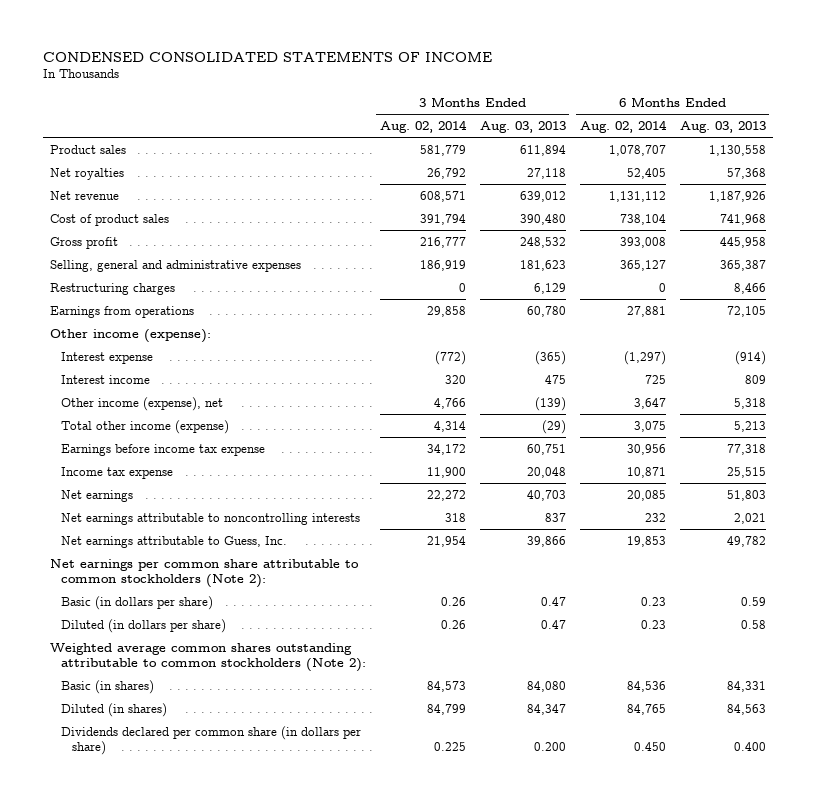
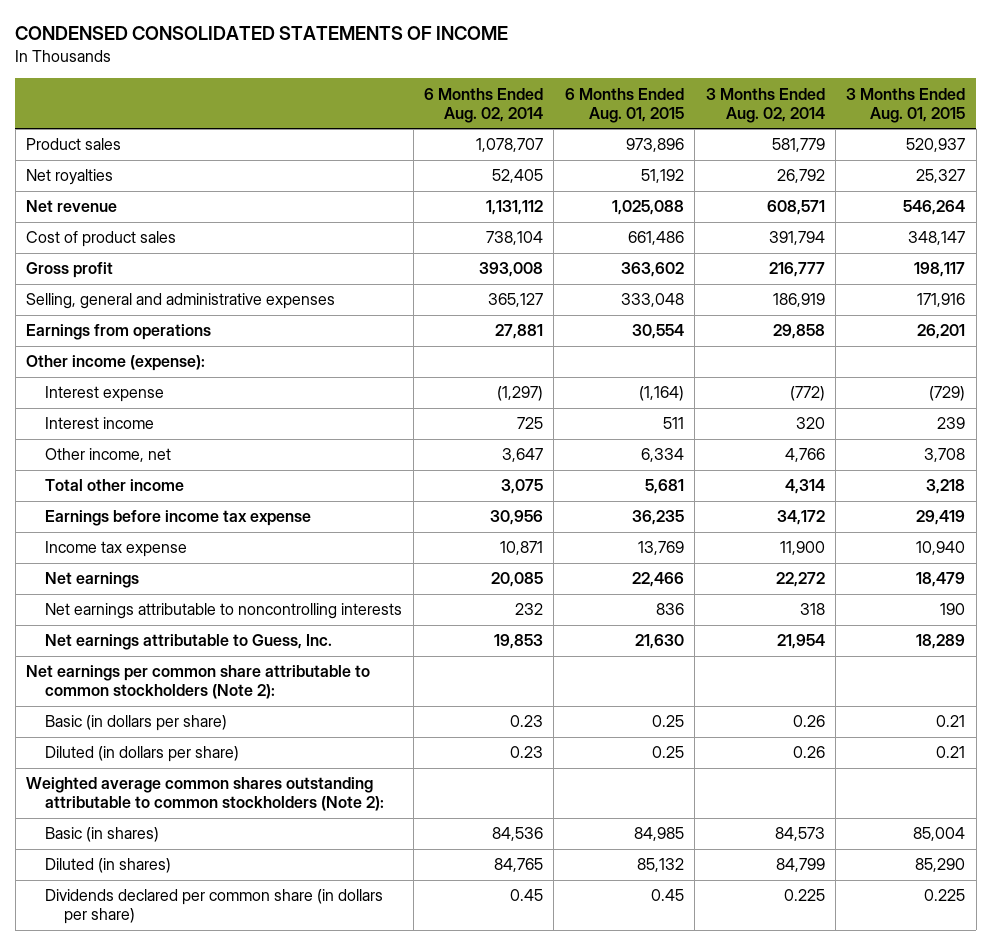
- | 3 Months Ended Aug. 02, 2014 | 3 Months Ended Aug. 03, 2013 | 6 Months Ended Aug. 02, 2014 | 6 Months Ended Aug. 03, 2013
+ | 6 Months Ended Aug. 02, 2014 | 6 Months Ended Aug. 01, 2015 | 3 Months Ended Aug. 02, 2014 | 3 Months Ended Aug. 01, 2015
- Restructuring charges | 0 | 6,129 | 0 | 8,466
- Other income (expense), net | 4,766 | (139) | 3,647 | 5,318
- Total other income (expense) | 4,314 | (29) | 3,075 | 5,213
+ Other income, net | 3,647 | 6,334 | 4,766 | 3,708
+ Total other income | 3,075 | 5,681 | 4,314 | 3,218
- Dividends declared per common share (in dollars per share) | 0.225 | 0.200 | 0.450 | 0.400
+ Dividends declared per common share (in dollars per share) | 0.45 | 0.45 | 0.225 | 0.225

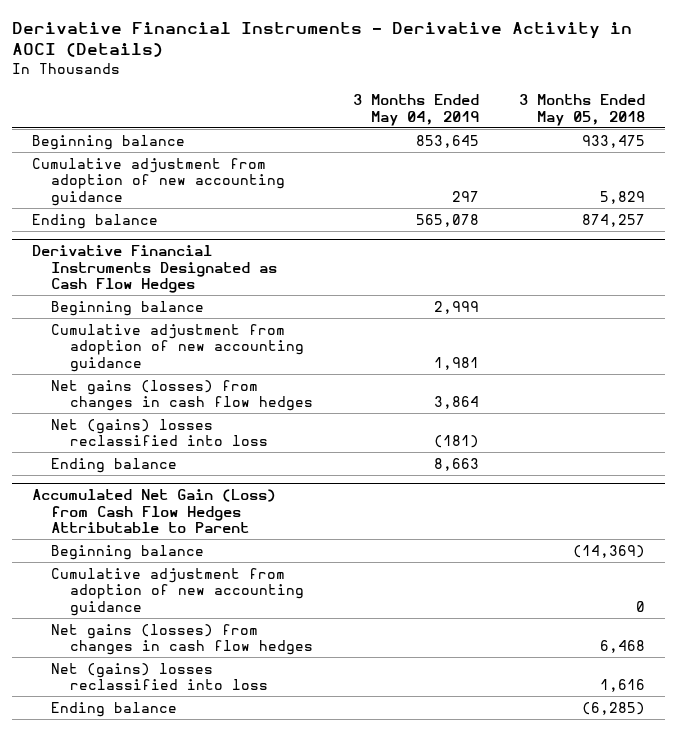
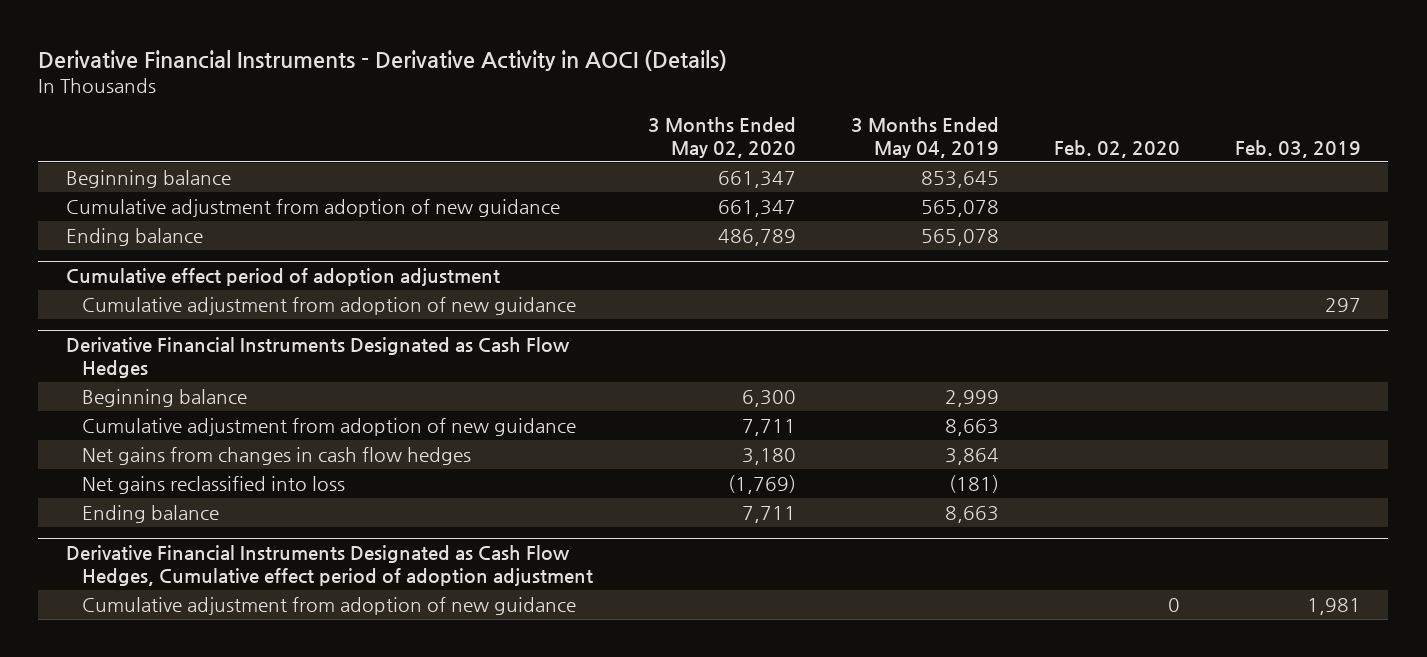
- | 3 Months Ended May 04, 2019 | 3 Months Ended May 05, 2018
+ | 3 Months Ended May 02, 2020 | 3 Months Ended May 04, 2019 | Feb. 02, 2020 | Feb. 03, 2019
- Cumulative adjustment from adoption of new accounting guidance | 297 | 5,829
+ Cumulative adjustment from adoption of new guidance | 661,347 | 565,078 | |
+ Cumulative effect period of adoption adjustment
+ Cumulative adjustment from adoption of new guidance | | | | 297
@ Derivative Financial Instruments Designated as Cash Flow Hedges
- Cumulative adjustment from adoption of new accounting guidance | 1,981 |
- Net gains (losses) from changes in cash flow hedges | 3,864 |
- Net (gains) losses reclassified into loss | (181) |
+ Cumulative adjustment from adoption of new guidance | 7,711 | 8,663 | |
+ Net gains from changes in cash flow hedges | 3,180 | 3,864 | |
+ Net gains reclassified into loss | (1,769) | (181) | |
- Accumulated Net Gain (Loss) from Cash Flow Hedges Attributable to Parent
- Beginning balance | | (14,369)
- Cumulative adjustment from adoption of new accounting guidance | | 0
- Net gains (losses) from changes in cash flow hedges | | 6,468
- Net (gains) losses reclassified into loss | | 1,616
- Ending balance | | (6,285)
+ Derivative Financial Instruments Designated as Cash Flow Hedges, Cumulative effect period of adoption adjustment
+ Cumulative adjustment from adoption of new guidance | | | 0 | 1,981

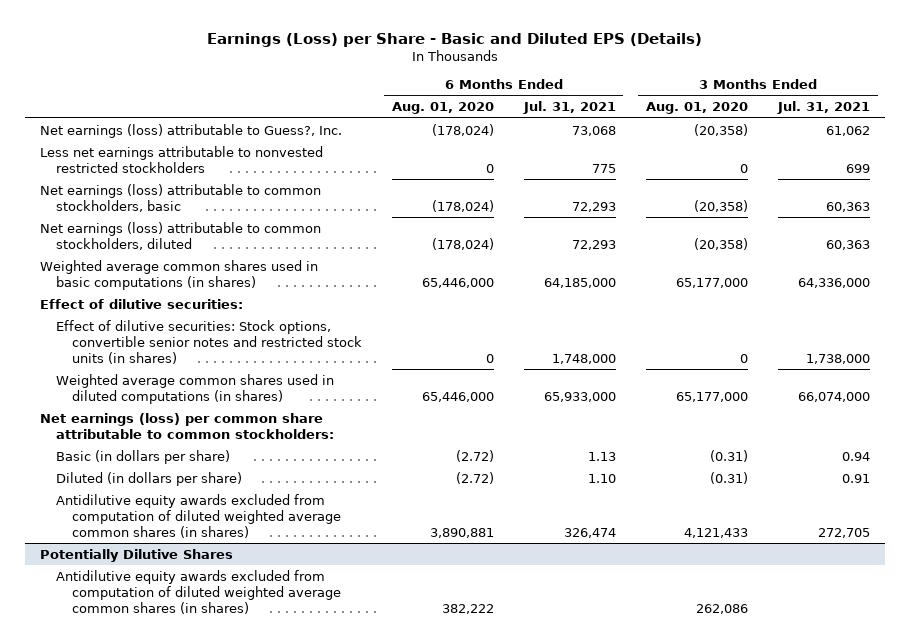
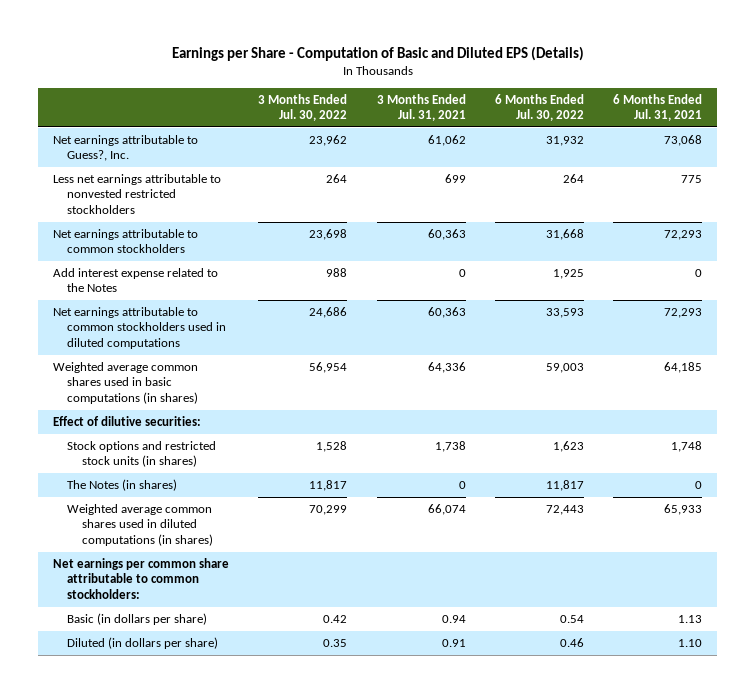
- Earnings (Loss) per Share - Basic and Diluted EPS (Details)
+ Earnings per Share - Computation of Basic and Diluted EPS (Details)
- | 6 Months Ended Aug. 01, 2020 | 6 Months Ended Jul. 31, 2021 | 3 Months Ended Aug. 01, 2020 | 3 Months Ended Jul. 31, 2021
+ | 3 Months Ended Jul. 30, 2022 | 3 Months Ended Jul. 31, 2021 | 6 Months Ended Jul. 30, 2022 | 6 Months Ended Jul. 31, 2021
- Net earnings (loss) attributable to Guess?, Inc. | (178,024) | 73,068 | (20,358) | 61,062
+ Net earnings attributable to Guess?, Inc. | 23,962 | 61,062 | 31,932 | 73,068
- Net earnings (loss) attributable to common stockholders, basic | (178,024) | 72,293 | (20,358) | 60,363
- Net earnings (loss) attributable to common stockholders, diluted | (178,024) | 72,293 | (20,358) | 60,363
- Weighted average common shares used in basic computations (in shares) | 65,446,000 | 64,185,000 | 65,177,000 | 64,336,000
+ Net earnings attributable to common stockholders | 23,698 | 60,363 | 31,668 | 72,293
+ Add interest expense related to the Notes | 988 | 0 | 1,925 | 0
+ Net earnings attributable to common stockholders used in diluted computations | 24,686 | 60,363 | 33,593 | 72,293
+ Weighted average common shares used in basic computations (in shares) | 56,954 | 64,336 | 59,003 | 64,185
- Effect of dilutive securities: Stock options, convertible senior notes and restricted stock units (in shares) | 0 | 1,748,000 | 0 | 1,738,000
- Weighted average common shares used in diluted computations (in shares) | 65,446,000 | 65,933,000 | 65,177,000 | 66,074,000
- Net earnings (loss) per common share attributable to common stockholders:
+ Stock options and restricted stock units (in shares) | 1,528 | 1,738 | 1,623 | 1,748
+ The Notes (in shares) | 11,817 | 0 | 11,817 | 0
+ Weighted average common shares used in diluted computations (in shares) | 70,299 | 66,074 | 72,443 | 65,933
+ Net earnings per common share attributable to common stockholders:
- Antidilutive equity awards excluded from computation of diluted weighted average common shares (in shares) | 3,890,881 | 326,474 | 4,121,433 | 272,705
- Potentially Dilutive Shares
- Antidilutive equity awards excluded from computation of diluted weighted average common shares (in shares) | 382,222 | | 262,086 |

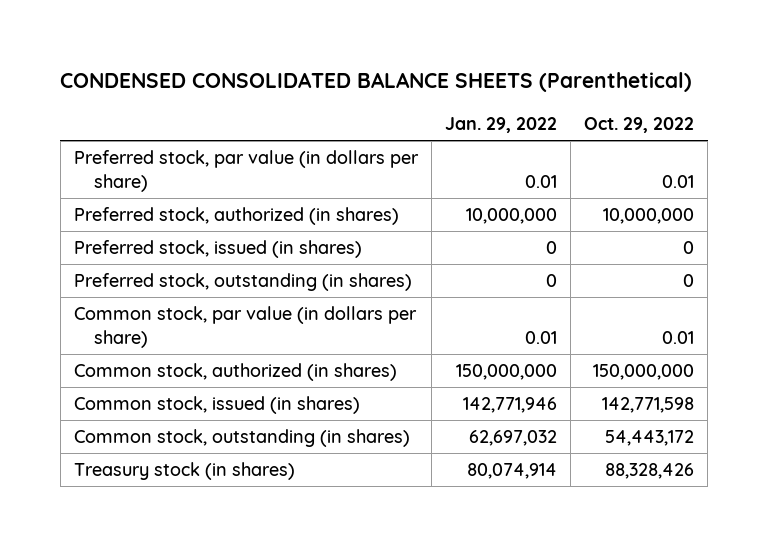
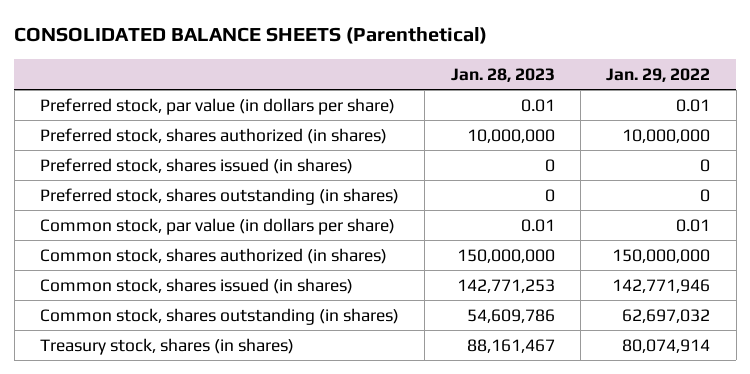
- CONDENSED CONSOLIDATED BALANCE SHEETS (Parenthetical)
+ CONSOLIDATED BALANCE SHEETS (Parenthetical)
- | Jan. 29, 2022 | Oct. 29, 2022
+ | Jan. 28, 2023 | Jan. 29, 2022
- Preferred stock, authorized (in shares) | 10,000,000 | 10,000,000
- Preferred stock, issued (in shares) | 0 | 0
- Preferred stock, outstanding (in shares) | 0 | 0
+ Preferred stock, shares authorized (in shares) | 10,000,000 | 10,000,000
+ Preferred stock, shares issued (in shares) | 0 | 0
+ Preferred stock, shares outstanding (in shares) | 0 | 0
- Common stock, authorized (in shares) | 150,000,000 | 150,000,000
- Common stock, issued (in shares) | 142,771,946 | 142,771,598
- Common stock, outstanding (in shares) | 62,697,032 | 54,443,172
- Treasury stock (in shares) | 80,074,914 | 88,328,426
+ Common stock, shares authorized (in shares) | 150,000,000 | 150,000,000
+ Common stock, shares issued (in shares) | 142,771,253 | 142,771,946
+ Common stock, shares outstanding (in shares) | 54,609,786 | 62,697,032
+ Treasury stock, shares (in shares) | 88,161,467 | 80,074,914

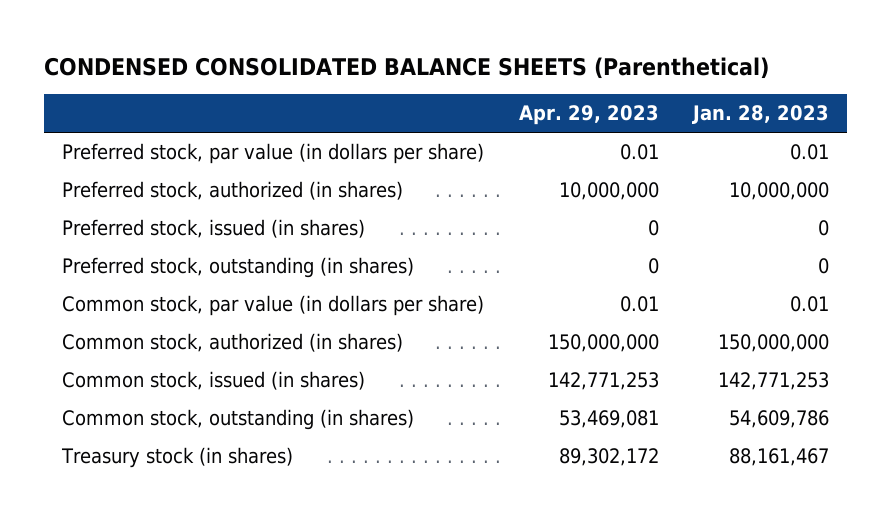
- CONSOLIDATED BALANCE SHEETS (Parenthetical)
+ CONDENSED CONSOLIDATED BALANCE SHEETS (Parenthetical)
- | Jan. 28, 2023 | Jan. 29, 2022
+ | Apr. 29, 2023 | Jan. 28, 2023
- Preferred stock, shares authorized (in shares) | 10,000,000 | 10,000,000
- Preferred stock, shares issued (in shares) | 0 | 0
- Preferred stock, shares outstanding (in shares) | 0 | 0
+ Preferred stock, authorized (in shares) | 10,000,000 | 10,000,000
+ Preferred stock, issued (in shares) | 0 | 0
+ Preferred stock, outstanding (in shares) | 0 | 0
- Common stock, shares authorized (in shares) | 150,000,000 | 150,000,000
- Common stock, shares issued (in shares) | 142,771,253 | 142,771,946
- Common stock, shares outstanding (in shares) | 54,609,786 | 62,697,032
- Treasury stock, shares (in shares) | 88,161,467 | 80,074,914
+ Common stock, authorized (in shares) | 150,000,000 | 150,000,000
+ Common stock, issued (in shares) | 142,771,253 | 142,771,253
+ Common stock, outstanding (in shares) | 53,469,081 | 54,609,786
+ Treasury stock (in shares) | 89,302,172 | 88,161,467

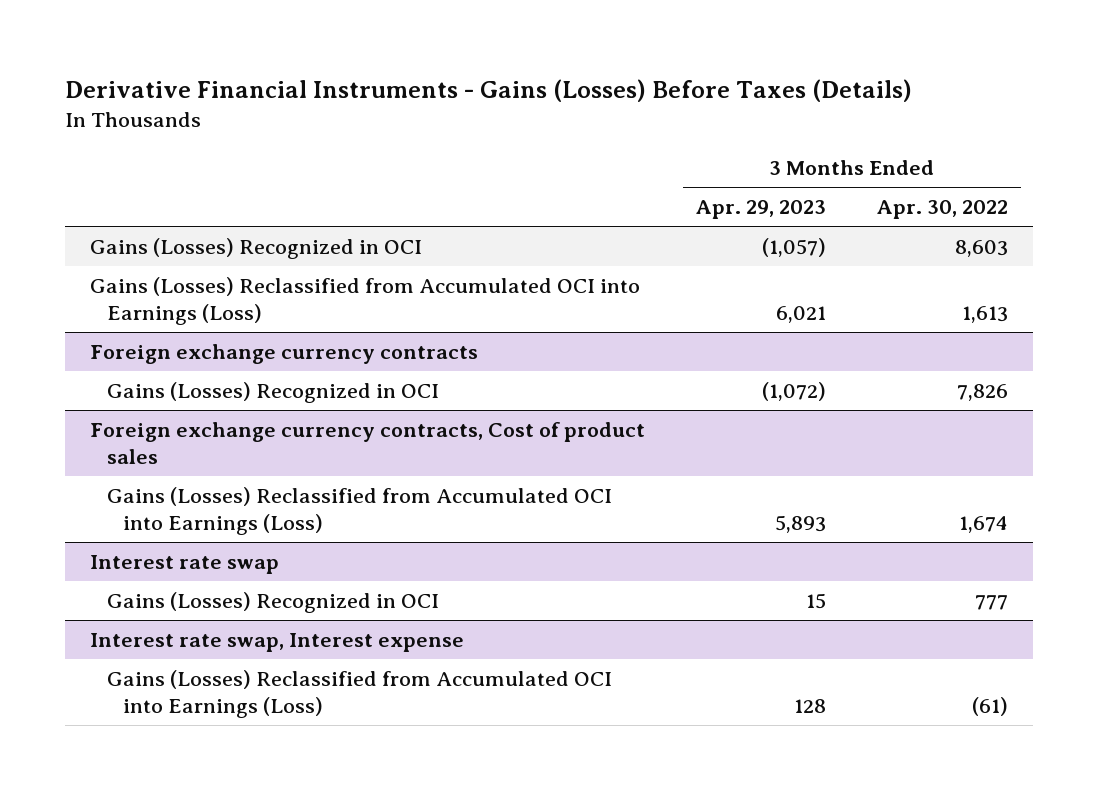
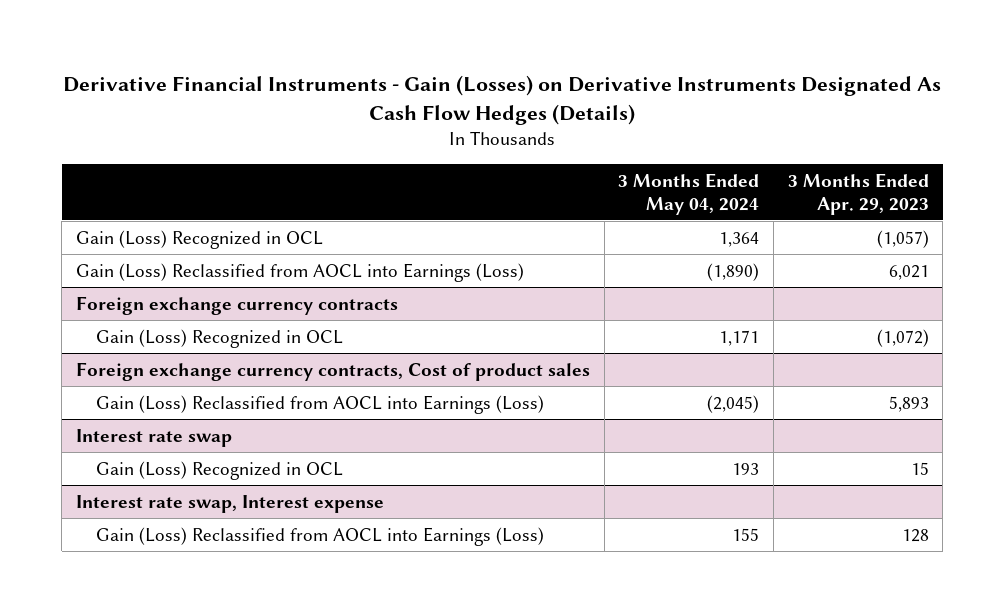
- Derivative Financial Instruments - Gains (Losses) Before Taxes (Details)
+ Derivative Financial Instruments - Gain (Losses) on Derivative Instruments Designated As Cash Flow Hedges (Details)
- | 3 Months Ended Apr. 29, 2023 | 3 Months Ended Apr. 30, 2022
+ | 3 Months Ended May 04, 2024 | 3 Months Ended Apr. 29, 2023
- Gains (Losses) Recognized in OCI | (1,057) | 8,603
- Gains (Losses) Reclassified from Accumulated OCI into Earnings (Loss) | 6,021 | 1,613
+ Gain (Loss) Recognized in OCL | 1,364 | (1,057)
+ Gain (Loss) Reclassified from AOCL into Earnings (Loss) | (1,890) | 6,021
@ Foreign exchange currency contracts
- Gains (Losses) Recognized in OCI | (1,072) | 7,826
+ Gain (Loss) Recognized in OCL | 1,171 | (1,072)
@ Foreign exchange currency contracts, Cost of product sales
- Gains (Losses) Reclassified from Accumulated OCI into Earnings (Loss) | 5,893 | 1,674
+ Gain (Loss) Reclassified from AOCL into Earnings (Loss) | (2,045) | 5,893
@ Interest rate swap
- Gains (Losses) Recognized in OCI | 15 | 777
+ Gain (Loss) Recognized in OCL | 193 | 15
@ Interest rate swap, Interest expense
- Gains (Losses) Reclassified from Accumulated OCI into Earnings (Loss) | 128 | (61)
+ Gain (Loss) Reclassified from AOCL into Earnings (Loss) | 155 | 128

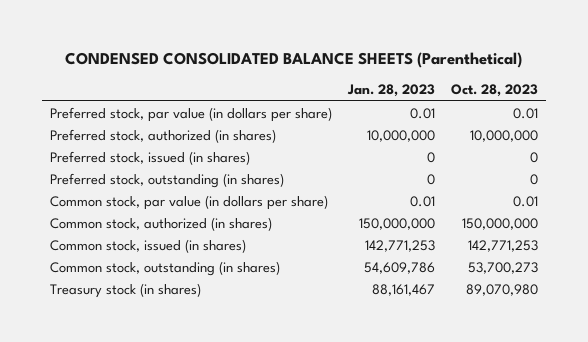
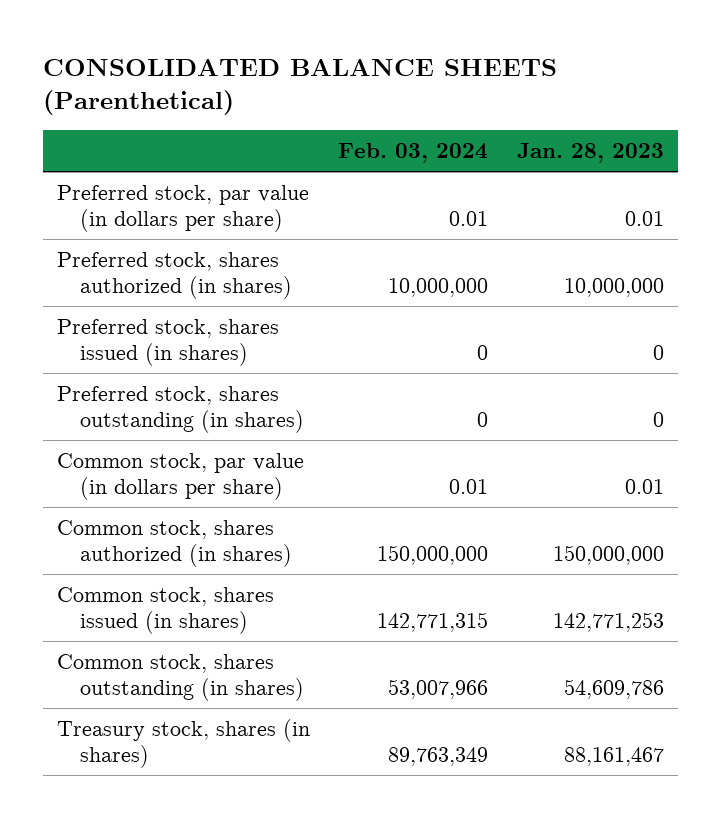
- CONDENSED CONSOLIDATED BALANCE SHEETS (Parenthetical)
+ CONSOLIDATED BALANCE SHEETS (Parenthetical)
- | Jan. 28, 2023 | Oct. 28, 2023
+ | Feb. 03, 2024 | Jan. 28, 2023
- Preferred stock, authorized (in shares) | 10,000,000 | 10,000,000
- Preferred stock, issued (in shares) | 0 | 0
- Preferred stock, outstanding (in shares) | 0 | 0
+ Preferred stock, shares authorized (in shares) | 10,000,000 | 10,000,000
+ Preferred stock, shares issued (in shares) | 0 | 0
+ Preferred stock, shares outstanding (in shares) | 0 | 0
- Common stock, authorized (in shares) | 150,000,000 | 150,000,000
- Common stock, issued (in shares) | 142,771,253 | 142,771,253
- Common stock, outstanding (in shares) | 54,609,786 | 53,700,273
- Treasury stock (in shares) | 88,161,467 | 89,070,980
+ Common stock, shares authorized (in shares) | 150,000,000 | 150,000,000
+ Common stock, shares issued (in shares) | 142,771,315 | 142,771,253
+ Common stock, shares outstanding (in shares) | 53,007,966 | 54,609,786
+ Treasury stock, shares (in shares) | 89,763,349 | 88,161,467

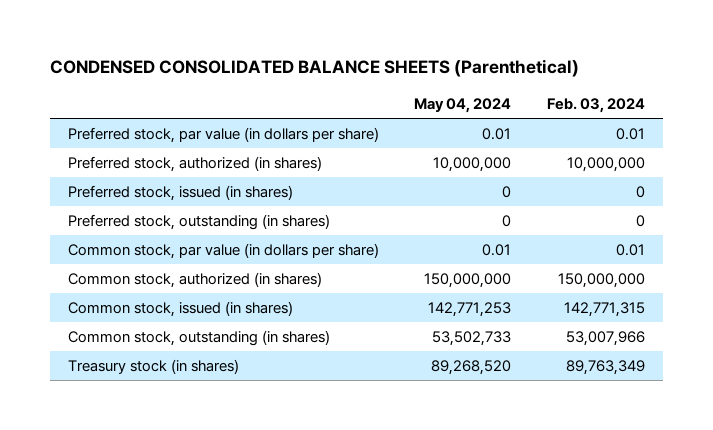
- CONSOLIDATED BALANCE SHEETS (Parenthetical)
+ CONDENSED CONSOLIDATED BALANCE SHEETS (Parenthetical)
- | Feb. 03, 2024 | Jan. 28, 2023
+ | May 04, 2024 | Feb. 03, 2024
- Preferred stock, shares authorized (in shares) | 10,000,000 | 10,000,000
- Preferred stock, shares issued (in shares) | 0 | 0
- Preferred stock, shares outstanding (in shares) | 0 | 0
+ Preferred stock, authorized (in shares) | 10,000,000 | 10,000,000
+ Preferred stock, issued (in shares) | 0 | 0
+ Preferred stock, outstanding (in shares) | 0 | 0
- Common stock, shares authorized (in shares) | 150,000,000 | 150,000,000
- Common stock, shares issued (in shares) | 142,771,315 | 142,771,253
- Common stock, shares outstanding (in shares) | 53,007,966 | 54,609,786
- Treasury stock, shares (in shares) | 89,763,349 | 88,161,467
+ Common stock, authorized (in shares) | 150,000,000 | 150,000,000
+ Common stock, issued (in shares) | 142,771,253 | 142,771,315
+ Common stock, outstanding (in shares) | 53,502,733 | 53,007,966
+ Treasury stock (in shares) | 89,268,520 | 89,763,349

